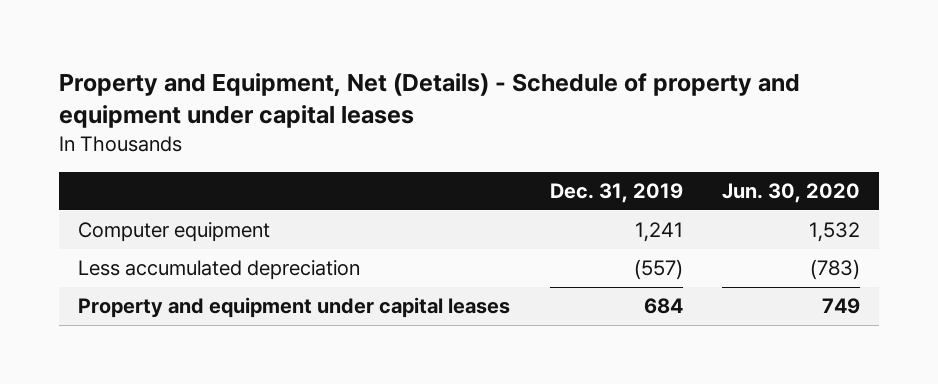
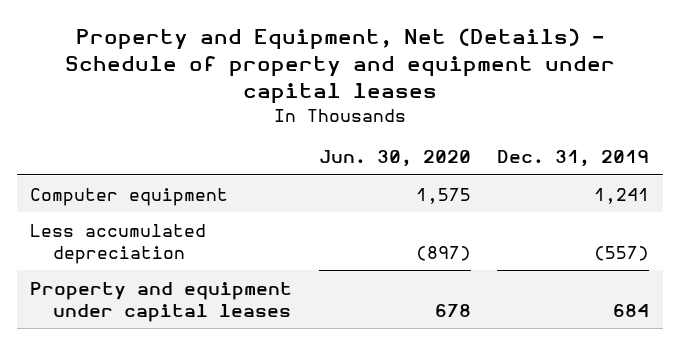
- | Dec. 31, 2019 | Jun. 30, 2020
+ | Jun. 30, 2020 | Dec. 31, 2019
- Computer equipment | 1,241 | 1,532
- Less accumulated depreciation | (557) | (783)
- Property and equipment under capital leases | 684 | 749
+ Computer equipment | 1,575 | 1,241
+ Less accumulated depreciation | (897) | (557)
+ Property and equipment under capital leases | 678 | 684

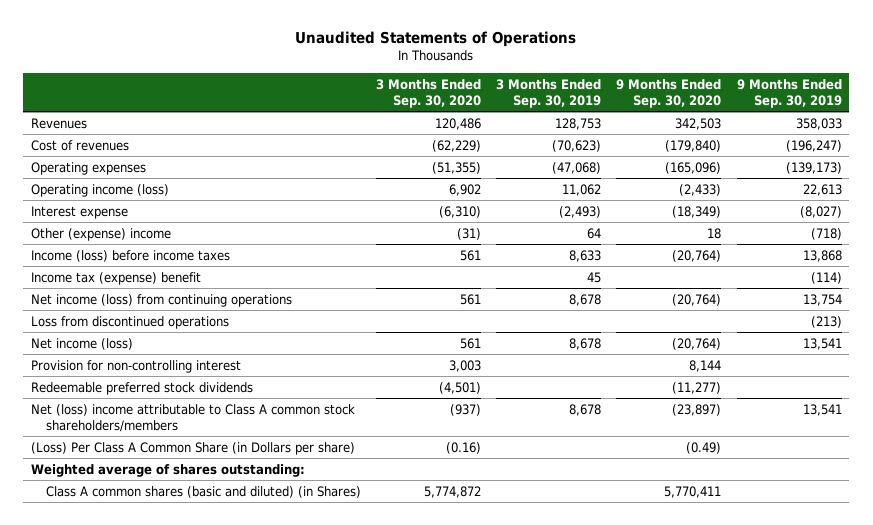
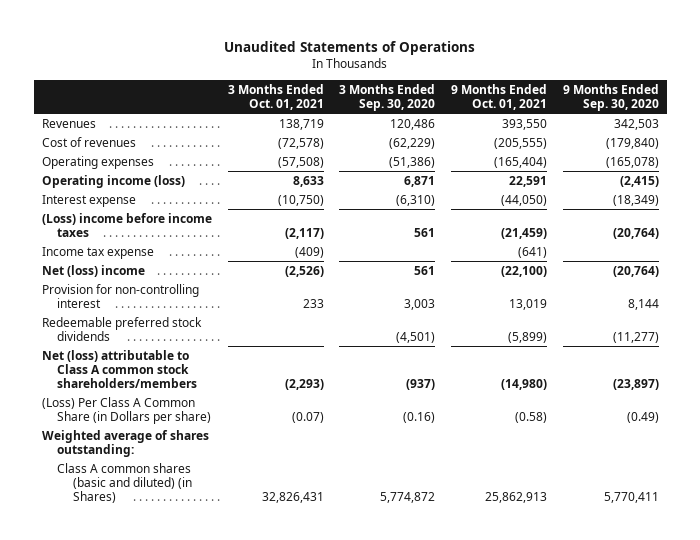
- | 3 Months Ended Sep. 30, 2020 | 3 Months Ended Sep. 30, 2019 | 9 Months Ended Sep. 30, 2020 | 9 Months Ended Sep. 30, 2019
+ | 3 Months Ended Oct. 01, 2021 | 3 Months Ended Sep. 30, 2020 | 9 Months Ended Oct. 01, 2021 | 9 Months Ended Sep. 30, 2020
- Operating expenses | (51,355) | (47,068) | (165,096) | (139,173)
- Operating income (loss) | 6,902 | 11,062 | (2,433) | 22,613
+ Operating expenses | (57,508) | (51,386) | (165,404) | (165,078)
+ Operating income (loss) | 8,633 | 6,871 | 22,591 | (2,415)
- Other (expense) income | (31) | 64 | 18 | (718)
- Income (loss) before income taxes | 561 | 8,633 | (20,764) | 13,868
- Income tax (expense) benefit | | 45 | | (114)
- Net income (loss) from continuing operations | 561 | 8,678 | (20,764) | 13,754
- Loss from discontinued operations | | | | (213)
- Net income (loss) | 561 | 8,678 | (20,764) | 13,541
+ (Loss) income before income taxes | (2,117) | 561 | (21,459) | (20,764)
+ Income tax expense | (409) | | (641) |
+ Net (loss) income | (2,526) | 561 | (22,100) | (20,764)
- Net (loss) income attributable to Class A common stock shareholders/members | (937) | 8,678 | (23,897) | 13,541
+ Net (loss) attributable to Class A common stock shareholders/members | (2,293) | (937) | (14,980) | (23,897)

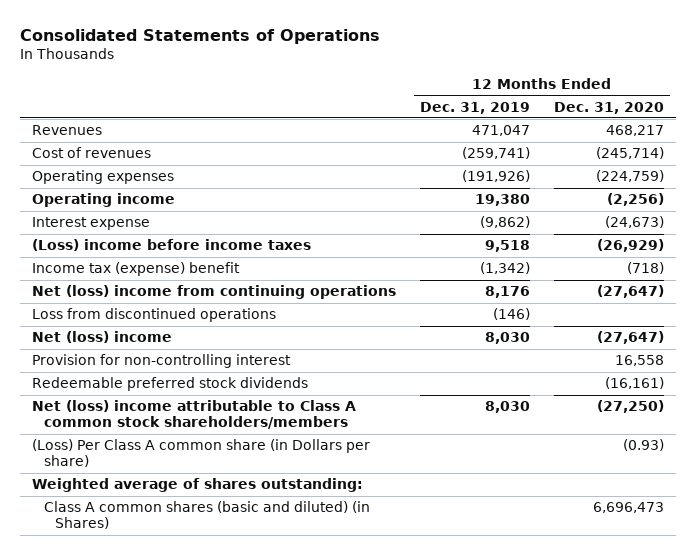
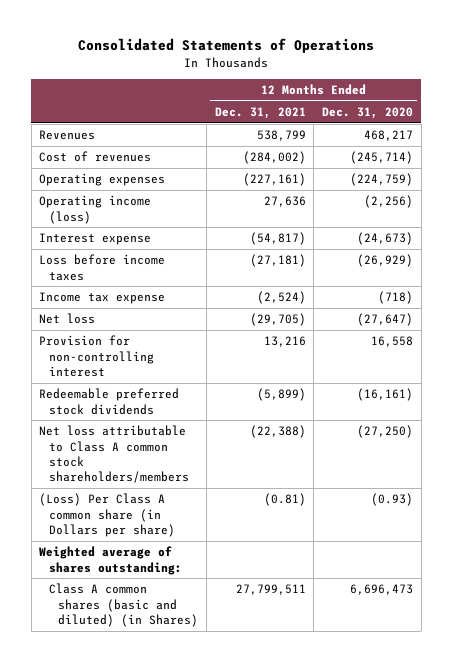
- | 12 Months Ended Dec. 31, 2019 | 12 Months Ended Dec. 31, 2020
+ | 12 Months Ended Dec. 31, 2021 | 12 Months Ended Dec. 31, 2020
- Operating income | 19,380 | (2,256)
+ Operating income (loss) | 27,636 | (2,256)
- (Loss) income before income taxes | 9,518 | (26,929)
- Income tax (expense) benefit | (1,342) | (718)
- Net (loss) income from continuing operations | 8,176 | (27,647)
- Loss from discontinued operations | (146) |
- Net (loss) income | 8,030 | (27,647)
+ Loss before income taxes | (27,181) | (26,929)
+ Income tax expense | (2,524) | (718)
+ Net loss | (29,705) | (27,647)
- Net (loss) income attributable to Class A common stock shareholders/members | 8,030 | (27,250)
+ Net loss attributable to Class A common stock shareholders/members | (22,388) | (27,250)

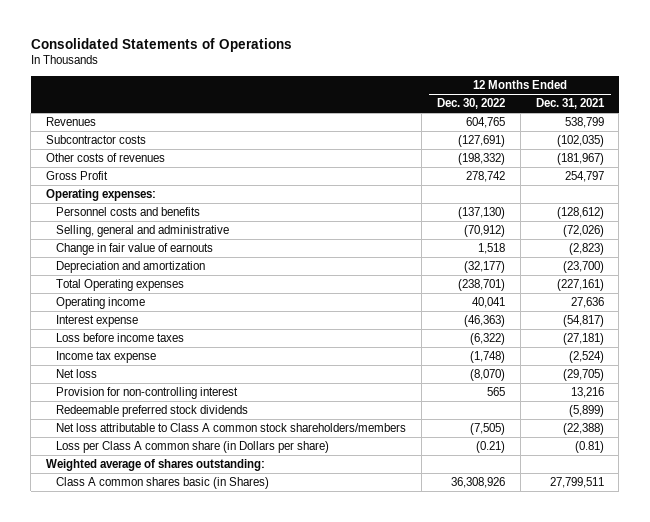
- | 12 Months Ended Dec. 31, 2021 | 12 Months Ended Dec. 31, 2020
+ | 12 Months Ended Dec. 30, 2022 | 12 Months Ended Dec. 31, 2021
- Cost of revenues | (284,002) | (245,714)
- Operating expenses | (227,161) | (224,759)
- Operating income (loss) | 27,636 | (2,256)
+ Subcontractor costs | (127,691) | (102,035)
+ Other costs of revenues | (198,332) | (181,967)
+ Gross Profit | 278,742 | 254,797
+ Operating expenses:
+ Personnel costs and benefits | (137,130) | (128,612)
+ Selling, general and administrative | (70,912) | (72,026)
+ Change in fair value of earnouts | 1,518 | (2,823)
+ Depreciation and amortization | (32,177) | (23,700)
+ Total Operating expenses | (238,701) | (227,161)
+ Operating income | 40,041 | 27,636
- (Loss) Per Class A common share (in Dollars per share) | (0.81) | (0.93)
+ Loss per Class A common share (in Dollars per share) | (0.21) | (0.81)
- Class A common shares (basic and diluted) (in Shares) | 27,799,511 | 6,696,473
+ Class A common shares basic (in Shares) | 36,308,926 | 27,799,511

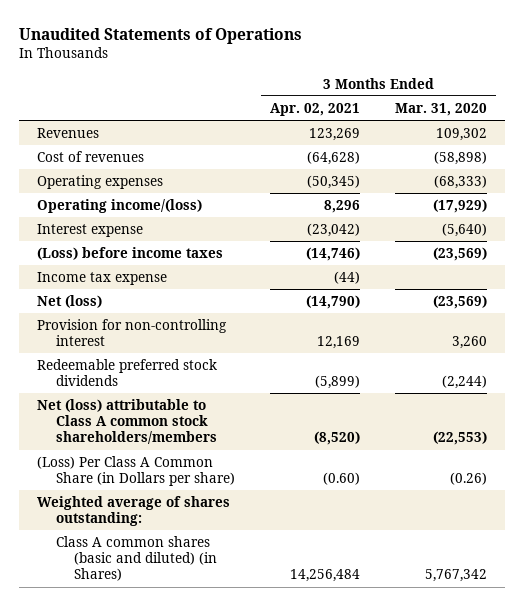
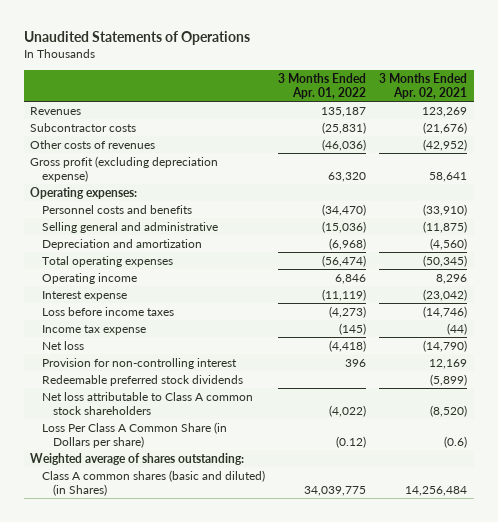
- | 3 Months Ended Apr. 02, 2021 | 3 Months Ended Mar. 31, 2020
+ | 3 Months Ended Apr. 01, 2022 | 3 Months Ended Apr. 02, 2021
- Cost of revenues | (64,628) | (58,898)
- Operating expenses | (50,345) | (68,333)
- Operating income/(loss) | 8,296 | (17,929)
+ Subcontractor costs | (25,831) | (21,676)
+ Other costs of revenues | (46,036) | (42,952)
+ Gross profit (excluding depreciation expense) | 63,320 | 58,641
+ Operating expenses:
+ Personnel costs and benefits | (34,470) | (33,910)
+ Selling general and administrative | (15,036) | (11,875)
+ Depreciation and amortization | (6,968) | (4,560)
+ Total operating expenses | (56,474) | (50,345)
+ Operating income | 6,846 | 8,296
- (Loss) before income taxes | (14,746) | (23,569)
+ Loss before income taxes | (4,273) | (14,746)
- Net (loss) | (14,790) | (23,569)
+ Net loss | (4,418) | (14,790)
- Net (loss) attributable to Class A common stock shareholders/members | (8,520) | (22,553)
- (Loss) Per Class A Common Share (in Dollars per share) | (0.60) | (0.26)
+ Net loss attributable to Class A common stock shareholders | (4,022) | (8,520)
+ Loss Per Class A Common Share (in Dollars per share) | (0.12) | (0.6)

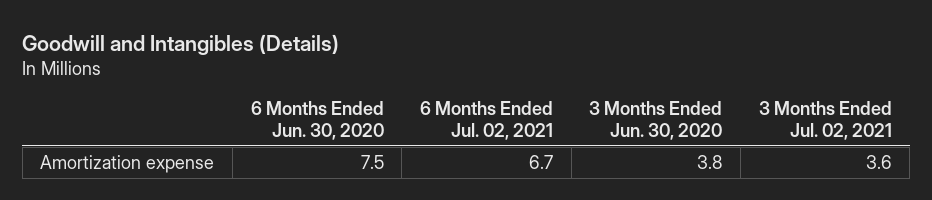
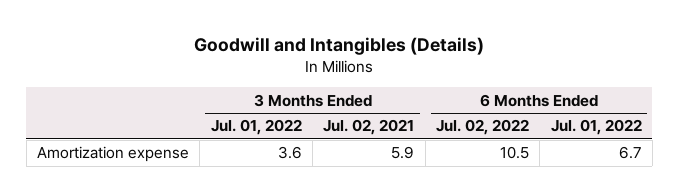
- | 6 Months Ended Jun. 30, 2020 | 6 Months Ended Jul. 02, 2021 | 3 Months Ended Jun. 30, 2020 | 3 Months Ended Jul. 02, 2021
+ | 3 Months Ended Jul. 01, 2022 | 3 Months Ended Jul. 02, 2021 | 6 Months Ended Jul. 02, 2022 | 6 Months Ended Jul. 01, 2022
- Amortization expense | 7.5 | 6.7 | 3.8 | 3.6
+ Amortization expense | 3.6 | 5.9 | 10.5 | 6.7

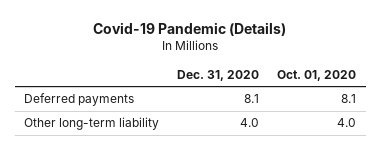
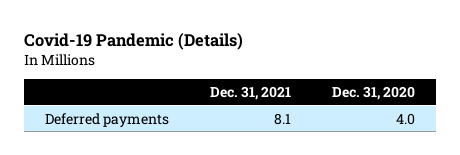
- | Dec. 31, 2020 | Oct. 01, 2020
+ | Dec. 31, 2021 | Dec. 31, 2020
- Deferred payments | 8.1 | 8.1
- Other long-term liability | 4.0 | 4.0
+ Deferred payments | 8.1 | 4.0

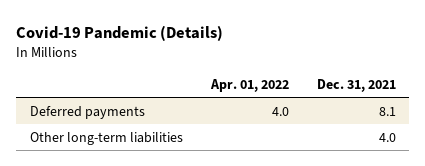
- | Dec. 31, 2021 | Dec. 31, 2020
+ | Apr. 01, 2022 | Dec. 31, 2021
+ Other long-term liabilities | | 4.0

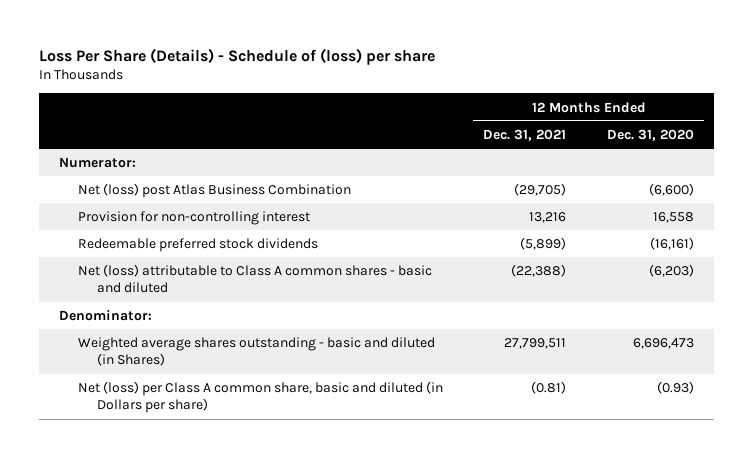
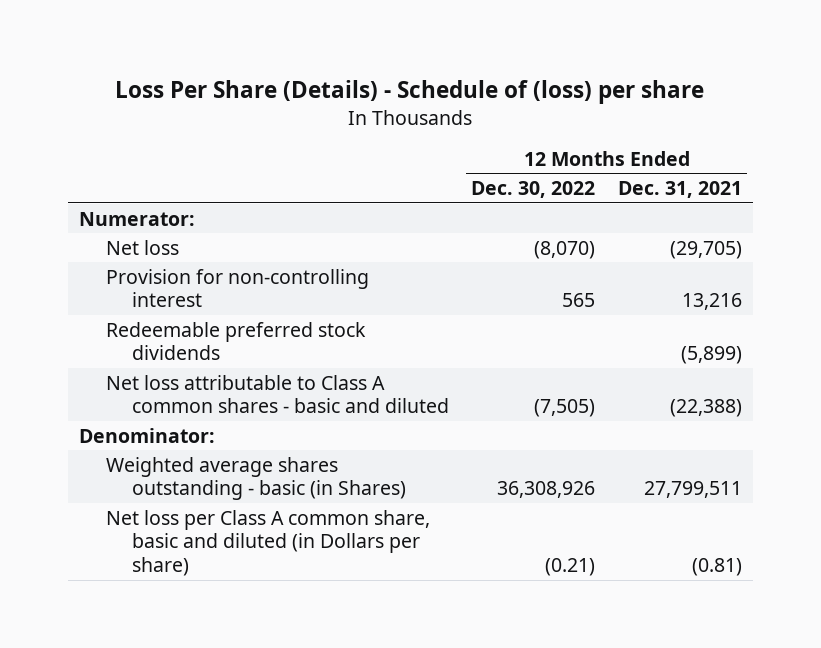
- | 12 Months Ended Dec. 31, 2021 | 12 Months Ended Dec. 31, 2020
+ | 12 Months Ended Dec. 30, 2022 | 12 Months Ended Dec. 31, 2021
- Net (loss) post Atlas Business Combination | (29,705) | (6,600)
+ Net loss | (8,070) | (29,705)
- Net (loss) attributable to Class A common shares - basic and diluted | (22,388) | (6,203)
+ Net loss attributable to Class A common shares - basic and diluted | (7,505) | (22,388)
- Weighted average shares outstanding - basic and diluted (in Shares) | 27,799,511 | 6,696,473
- Net (loss) per Class A common share, basic and diluted (in Dollars per share) | (0.81) | (0.93)
+ Weighted average shares outstanding - basic (in Shares) | 36,308,926 | 27,799,511
+ Net loss per Class A common share, basic and diluted (in Dollars per share) | (0.21) | (0.81)

